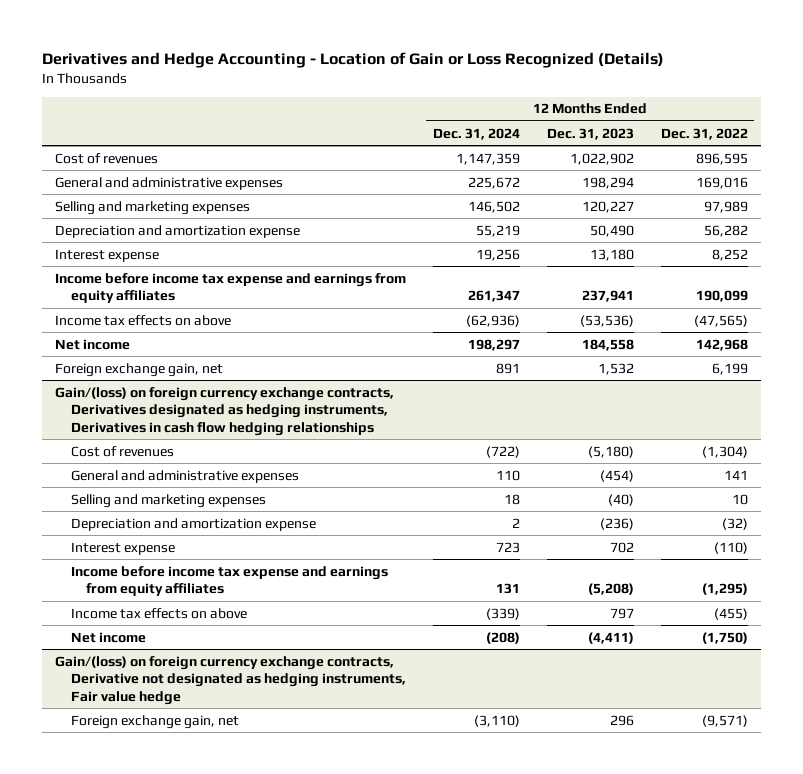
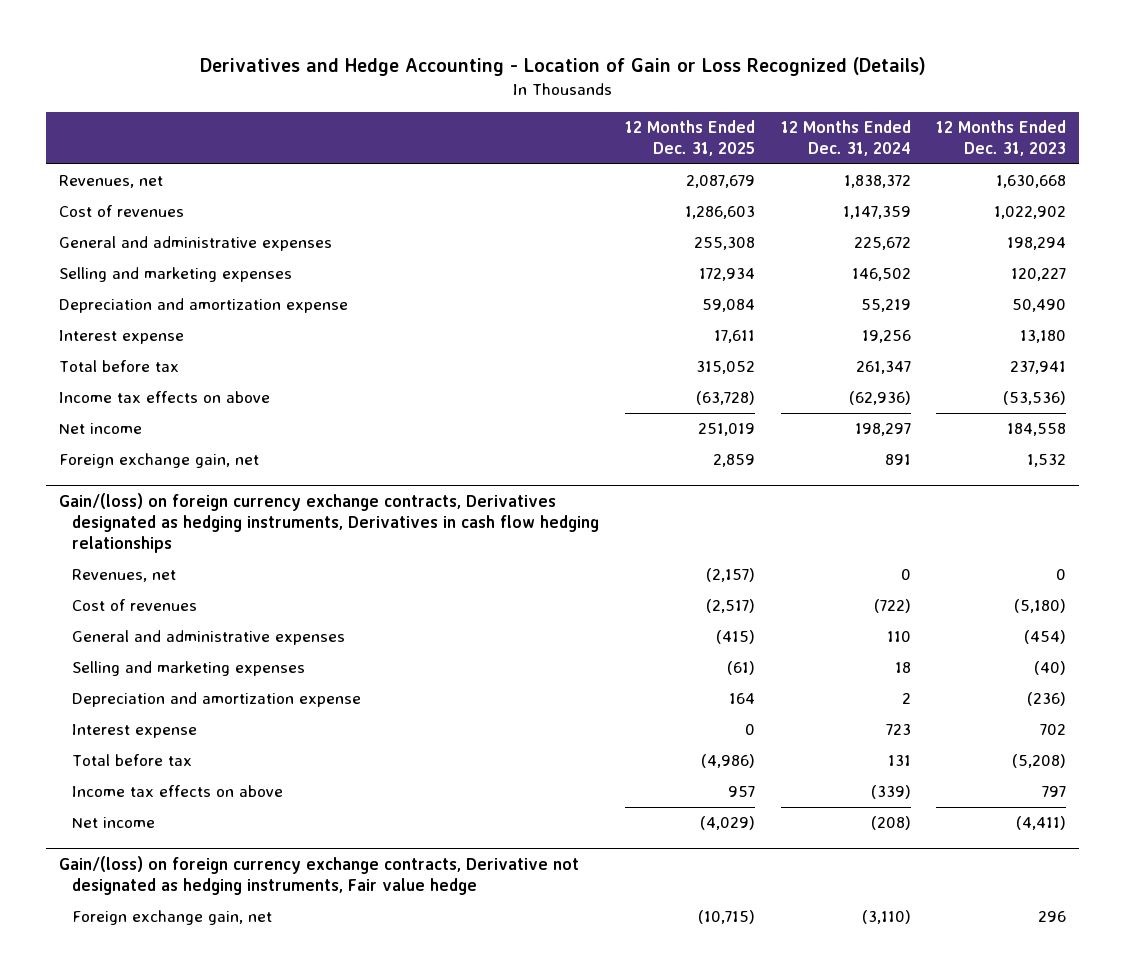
- | 12 Months Ended Dec. 31, 2024 | 12 Months Ended Dec. 31, 2023 | 12 Months Ended Dec. 31, 2022
+ | 12 Months Ended Dec. 31, 2025 | 12 Months Ended Dec. 31, 2024 | 12 Months Ended Dec. 31, 2023
+ Revenues, net | 2,087,679 | 1,838,372 | 1,630,668
- Income before income tax expense and earnings from equity affiliates | 261,347 | 237,941 | 190,099
+ Total before tax | 315,052 | 261,347 | 237,941
@ Gain/(loss) on foreign currency exchange contracts, Derivatives designated as hedging instruments, Derivatives in cash flow hedging relationships
+ Revenues, net | (2,157) | 0 | 0
- Income before income tax expense and earnings from equity affiliates | 131 | (5,208) | (1,295)
+ Total before tax | (4,986) | 131 | (5,208)

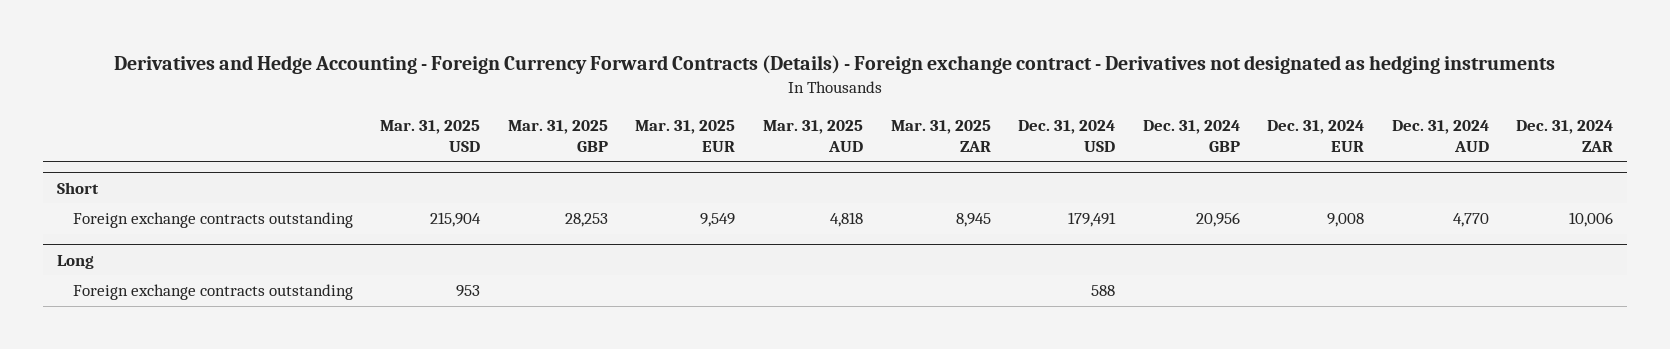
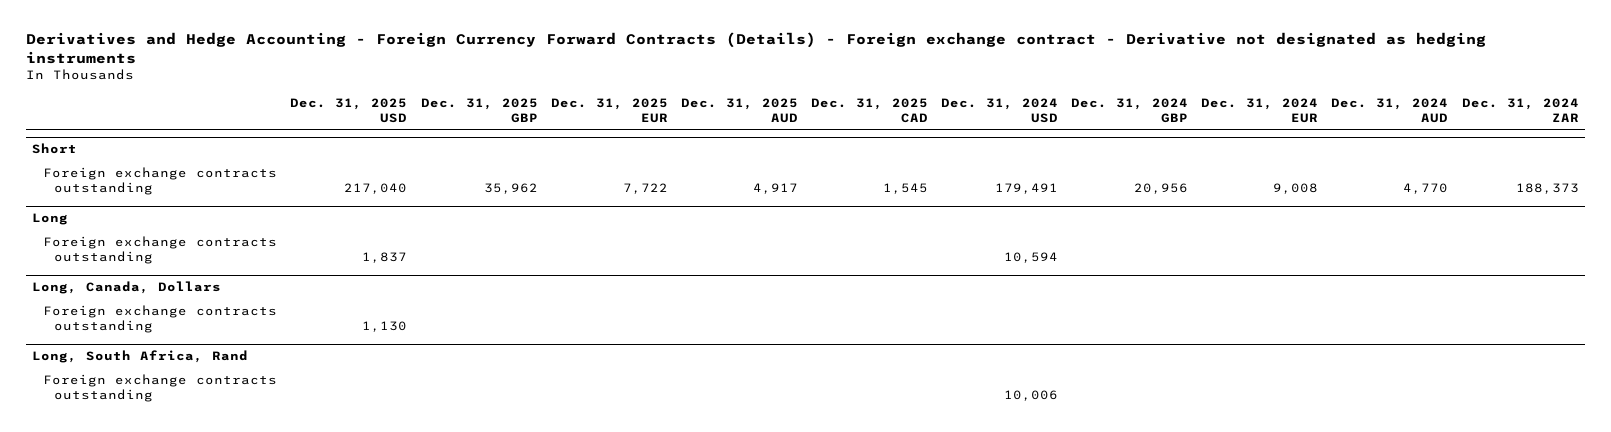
- Derivatives and Hedge Accounting - Foreign Currency Forward Contracts (Details) - Foreign exchange contract - Derivatives not designated as hedging instruments
+ Derivatives and Hedge Accounting - Foreign Currency Forward Contracts (Details) - Foreign exchange contract - Derivative not designated as hedging instruments
- | Mar. 31, 2025 USD | Mar. 31, 2025 GBP | Mar. 31, 2025 EUR | Mar. 31, 2025 AUD | Mar. 31, 2025 ZAR | Dec. 31, 2024 USD | Dec. 31, 2024 GBP | Dec. 31, 2024 EUR | Dec. 31, 2024 AUD | Dec. 31, 2024 ZAR
+ | Dec. 31, 2025 USD | Dec. 31, 2025 GBP | Dec. 31, 2025 EUR | Dec. 31, 2025 AUD | Dec. 31, 2025 CAD | Dec. 31, 2024 USD | Dec. 31, 2024 GBP | Dec. 31, 2024 EUR | Dec. 31, 2024 AUD | Dec. 31, 2024 ZAR
@ Short
- Foreign exchange contracts outstanding | 215,904 | 28,253 | 9,549 | 4,818 | 8,945 | 179,491 | 20,956 | 9,008 | 4,770 | 10,006
+ Foreign exchange contracts outstanding | 217,040 | 35,962 | 7,722 | 4,917 | 1,545 | 179,491 | 20,956 | 9,008 | 4,770 | 188,373
@ Long
- Foreign exchange contracts outstanding | 953 | | | | | 588 | | | |
+ Foreign exchange contracts outstanding | 1,837 | | | | | 10,594 | | | |
+ Long, Canada, Dollars
+ Foreign exchange contracts outstanding | 1,130 | | | | | | | | |
+ Long, South Africa, Rand
+ Foreign exchange contracts outstanding | | | | | | 10,006 | | | |

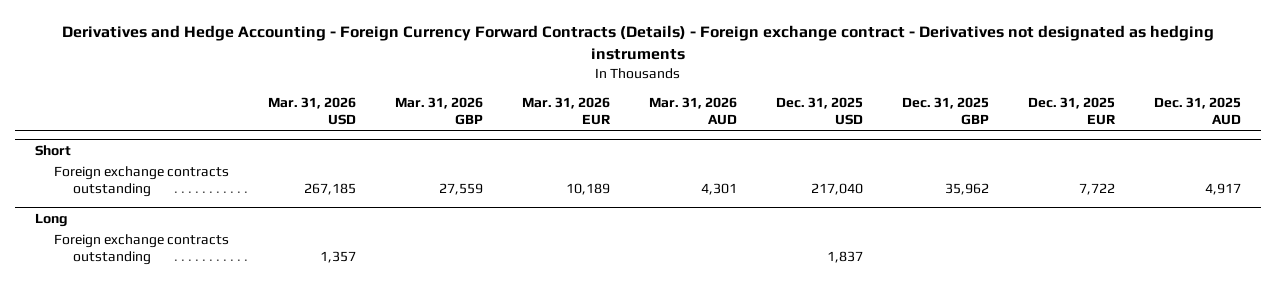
- Derivatives and Hedge Accounting - Foreign Currency Forward Contracts (Details) - Foreign exchange contract - Derivative not designated as hedging instruments
+ Derivatives and Hedge Accounting - Foreign Currency Forward Contracts (Details) - Foreign exchange contract - Derivatives not designated as hedging instruments
- | Dec. 31, 2025 USD | Dec. 31, 2025 GBP | Dec. 31, 2025 EUR | Dec. 31, 2025 AUD | Dec. 31, 2025 CAD | Dec. 31, 2024 USD | Dec. 31, 2024 GBP | Dec. 31, 2024 EUR | Dec. 31, 2024 AUD | Dec. 31, 2024 ZAR
+ | Mar. 31, 2026 USD | Mar. 31, 2026 GBP | Mar. 31, 2026 EUR | Mar. 31, 2026 AUD | Dec. 31, 2025 USD | Dec. 31, 2025 GBP | Dec. 31, 2025 EUR | Dec. 31, 2025 AUD
- Long, Canada, Dollars
- Foreign exchange contracts outstanding | 1,130 | | | | | | | | |
- Long, South Africa, Rand
- Foreign exchange contracts outstanding | | | | | | 10,006 | | | |

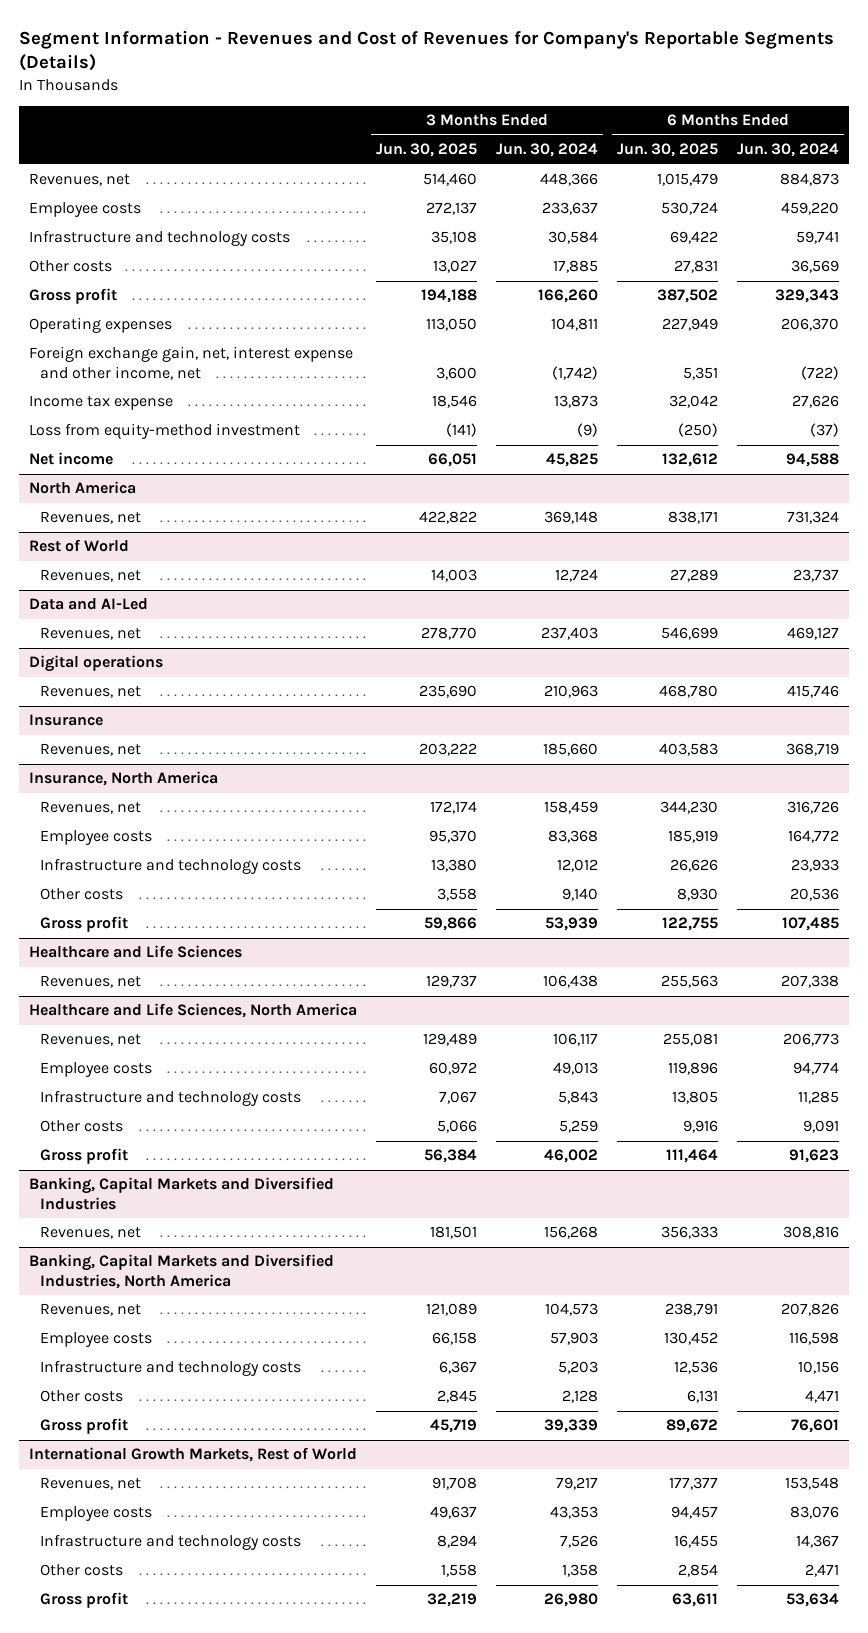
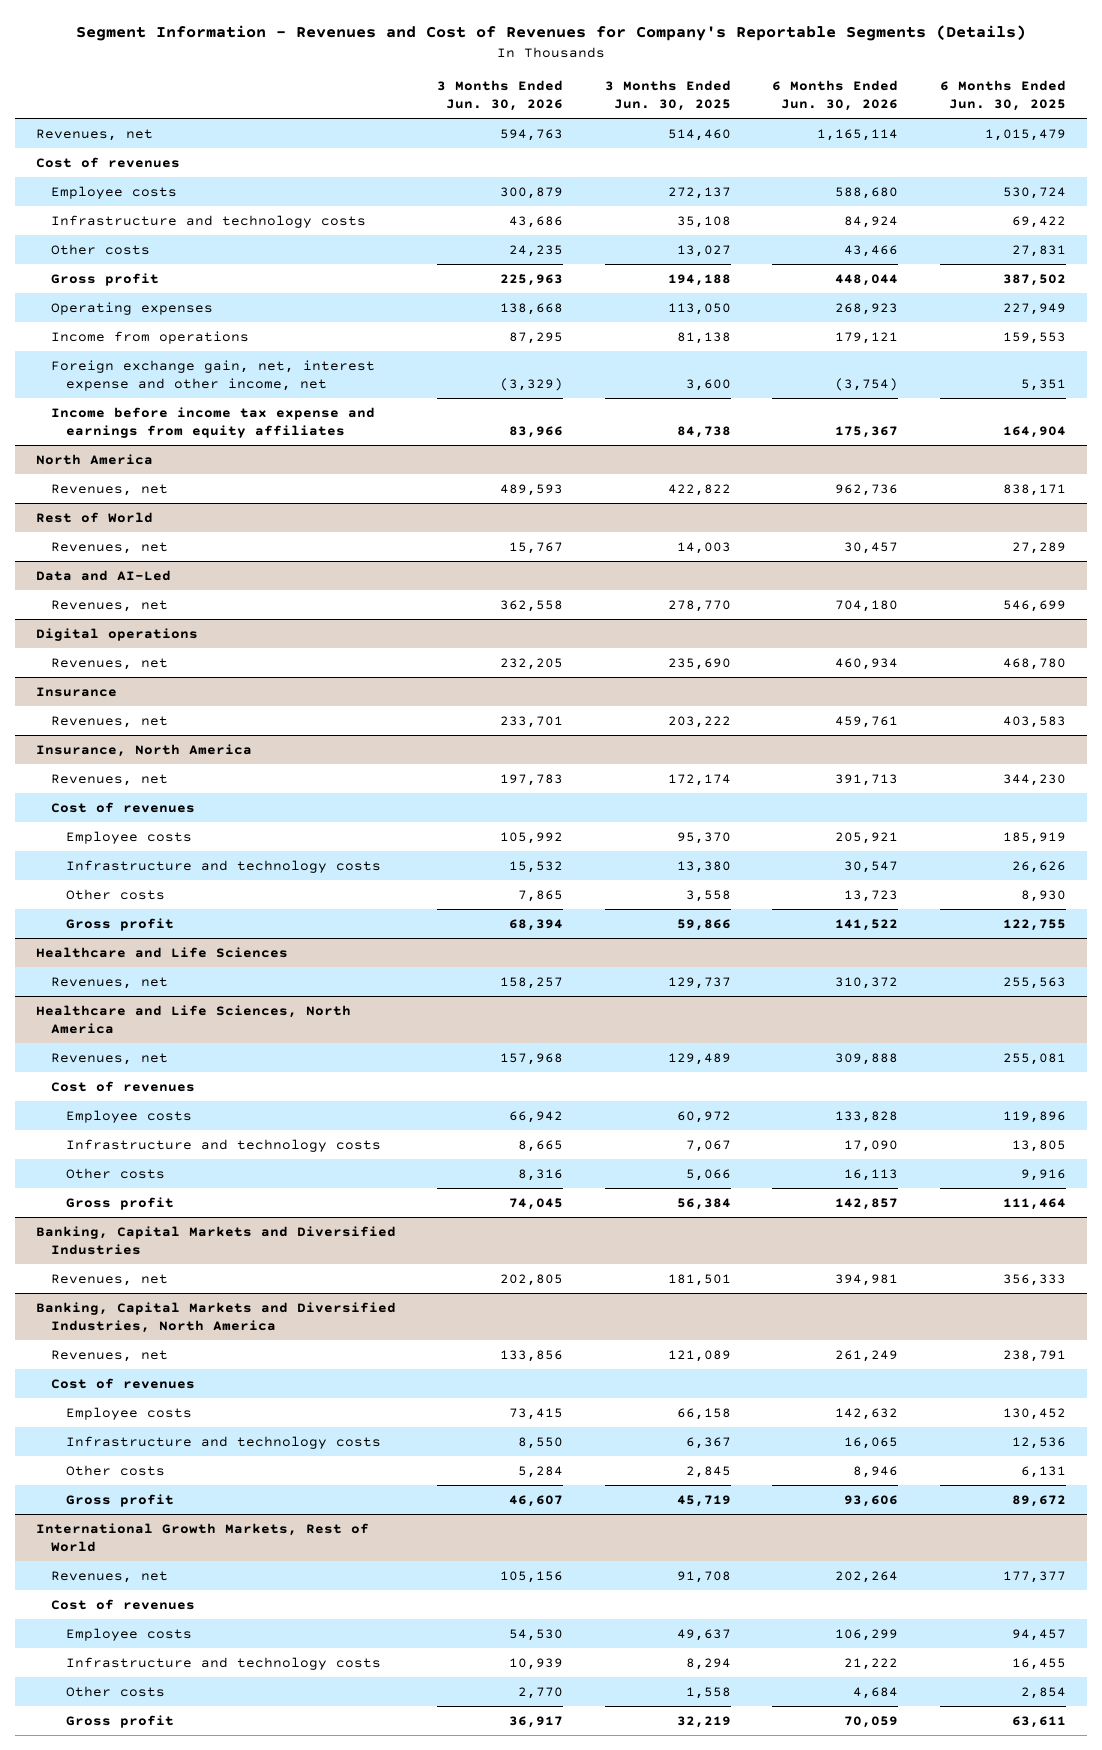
- | 3 Months Ended Jun. 30, 2025 | 3 Months Ended Jun. 30, 2024 | 6 Months Ended Jun. 30, 2025 | 6 Months Ended Jun. 30, 2024
+ | 3 Months Ended Jun. 30, 2026 | 3 Months Ended Jun. 30, 2025 | 6 Months Ended Jun. 30, 2026 | 6 Months Ended Jun. 30, 2025
+ Cost of revenues
+ Income from operations | 87,295 | 81,138 | 179,121 | 159,553
- Income tax expense | 18,546 | 13,873 | 32,042 | 27,626
- Loss from equity-method investment | (141) | (9) | (250) | (37)
- Net income | 66,051 | 45,825 | 132,612 | 94,588
+ Income before income tax expense and earnings from equity affiliates | 83,966 | 84,738 | 175,367 | 164,904
@ Insurance, North America
+ Cost of revenues
@ Healthcare and Life Sciences, North America
+ Cost of revenues
@ Banking, Capital Markets and Diversified Industries, North America
+ Cost of revenues
@ International Growth Markets, Rest of World
+ Cost of revenues

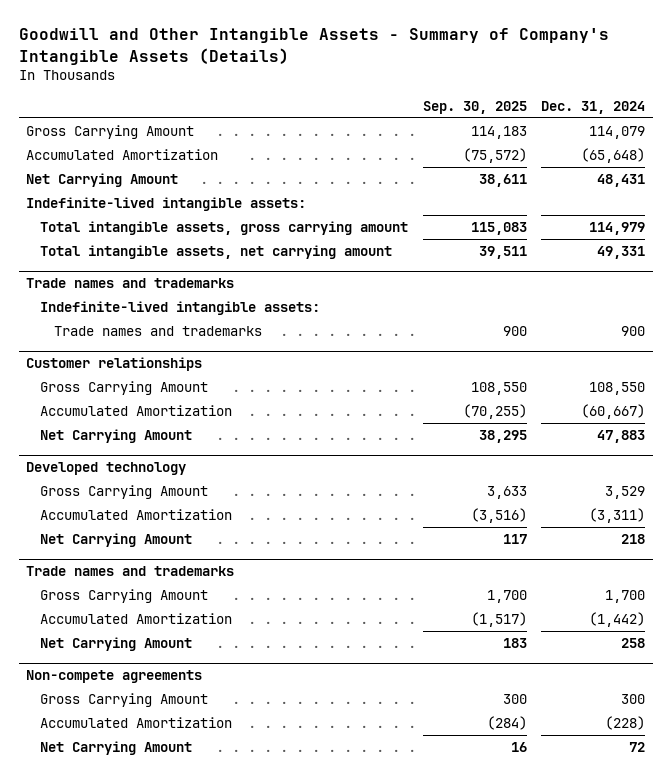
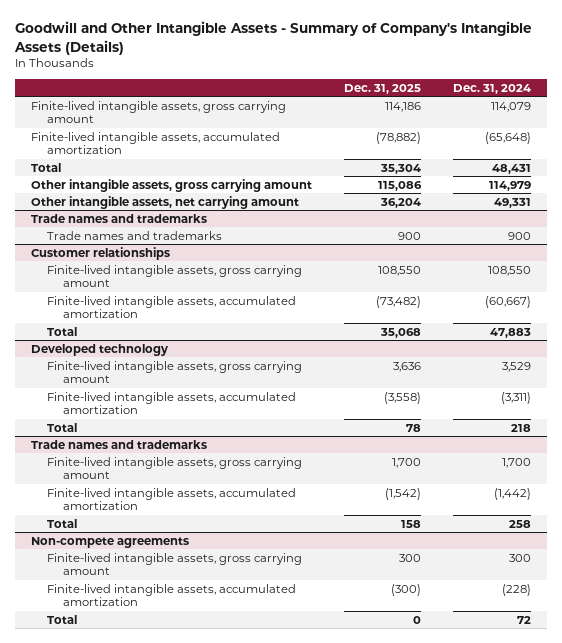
- | Sep. 30, 2025 | Dec. 31, 2024
+ | Dec. 31, 2025 | Dec. 31, 2024
- Gross Carrying Amount | 114,183 | 114,079
- Accumulated Amortization | (75,572) | (65,648)
- Net Carrying Amount | 38,611 | 48,431
- Indefinite-lived intangible assets:
- Total intangible assets, gross carrying amount | 115,083 | 114,979
- Total intangible assets, net carrying amount | 39,511 | 49,331
+ Finite-lived intangible assets, gross carrying amount | 114,186 | 114,079
+ Finite-lived intangible assets, accumulated amortization | (78,882) | (65,648)
+ Total | 35,304 | 48,431
+ Other intangible assets, gross carrying amount | 115,086 | 114,979
+ Other intangible assets, net carrying amount | 36,204 | 49,331
@ Trade names and trademarks
- Indefinite-lived intangible assets:
@ Customer relationships
- Gross Carrying Amount | 108,550 | 108,550
- Accumulated Amortization | (70,255) | (60,667)
- Net Carrying Amount | 38,295 | 47,883
+ Finite-lived intangible assets, gross carrying amount | 108,550 | 108,550
+ Finite-lived intangible assets, accumulated amortization | (73,482) | (60,667)
+ Total | 35,068 | 47,883
@ Developed technology
- Gross Carrying Amount | 3,633 | 3,529
- Accumulated Amortization | (3,516) | (3,311)
- Net Carrying Amount | 117 | 218
+ Finite-lived intangible assets, gross carrying amount | 3,636 | 3,529
+ Finite-lived intangible assets, accumulated amortization | (3,558) | (3,311)
+ Total | 78 | 218
@ Trade names and trademarks
- Gross Carrying Amount | 1,700 | 1,700
- Accumulated Amortization | (1,517) | (1,442)
- Net Carrying Amount | 183 | 258
+ Finite-lived intangible assets, gross carrying amount | 1,700 | 1,700
+ Finite-lived intangible assets, accumulated amortization | (1,542) | (1,442)
+ Total | 158 | 258
@ Non-compete agreements
- Gross Carrying Amount | 300 | 300
- Accumulated Amortization | (284) | (228)
- Net Carrying Amount | 16 | 72
+ Finite-lived intangible assets, gross carrying amount | 300 | 300
+ Finite-lived intangible assets, accumulated amortization | (300) | (228)
+ Total | 0 | 72

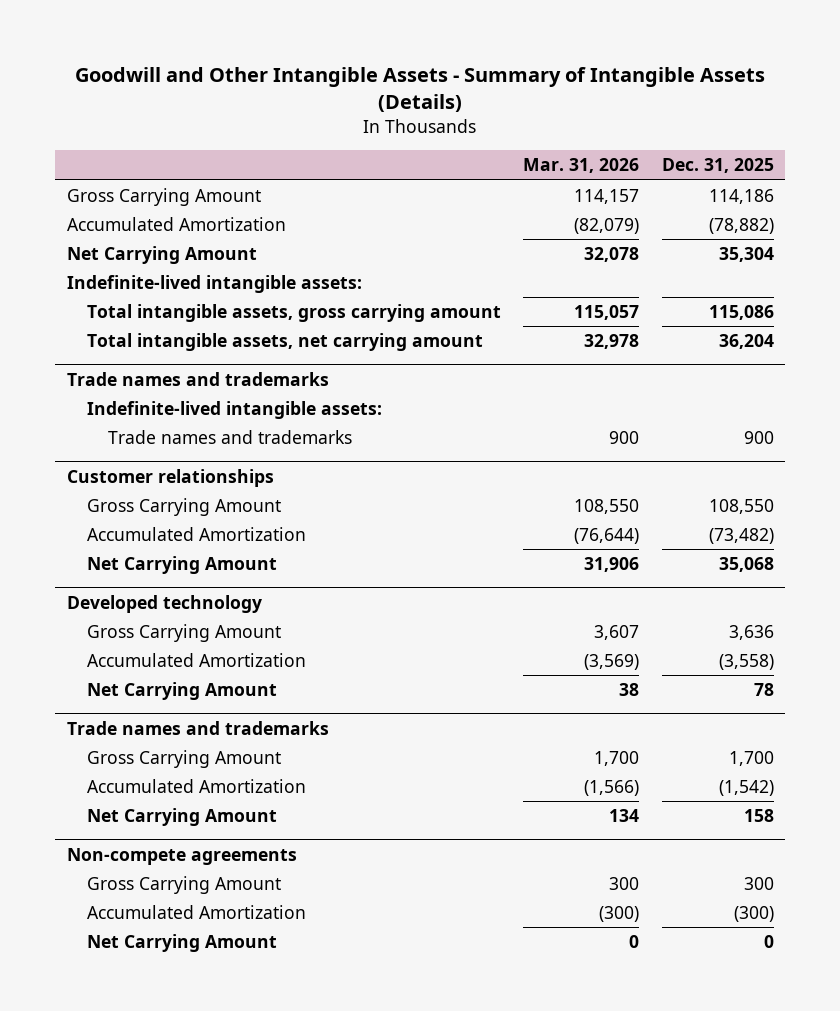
- Goodwill and Other Intangible Assets - Summary of Company's Intangible Assets (Details)
+ Goodwill and Other Intangible Assets - Summary of Intangible Assets (Details)
- | Dec. 31, 2025 | Dec. 31, 2024
+ | Mar. 31, 2026 | Dec. 31, 2025
- Finite-lived intangible assets, gross carrying amount | 114,186 | 114,079
- Finite-lived intangible assets, accumulated amortization | (78,882) | (65,648)
- Total | 35,304 | 48,431
- Other intangible assets, gross carrying amount | 115,086 | 114,979
- Other intangible assets, net carrying amount | 36,204 | 49,331
+ Gross Carrying Amount | 114,157 | 114,186
+ Accumulated Amortization | (82,079) | (78,882)
+ Net Carrying Amount | 32,078 | 35,304
+ Indefinite-lived intangible assets:
+ Total intangible assets, gross carrying amount | 115,057 | 115,086
+ Total intangible assets, net carrying amount | 32,978 | 36,204
@ Trade names and trademarks
+ Indefinite-lived intangible assets:
@ Customer relationships
- Finite-lived intangible assets, gross carrying amount | 108,550 | 108,550
- Finite-lived intangible assets, accumulated amortization | (73,482) | (60,667)
- Total | 35,068 | 47,883
+ Gross Carrying Amount | 108,550 | 108,550
+ Accumulated Amortization | (76,644) | (73,482)
+ Net Carrying Amount | 31,906 | 35,068
@ Developed technology
- Finite-lived intangible assets, gross carrying amount | 3,636 | 3,529
- Finite-lived intangible assets, accumulated amortization | (3,558) | (3,311)
- Total | 78 | 218
+ Gross Carrying Amount | 3,607 | 3,636
+ Accumulated Amortization | (3,569) | (3,558)
+ Net Carrying Amount | 38 | 78
@ Trade names and trademarks
- Finite-lived intangible assets, gross carrying amount | 1,700 | 1,700
- Finite-lived intangible assets, accumulated amortization | (1,542) | (1,442)
- Total | 158 | 258
+ Gross Carrying Amount | 1,700 | 1,700
+ Accumulated Amortization | (1,566) | (1,542)
+ Net Carrying Amount | 134 | 158
@ Non-compete agreements
- Finite-lived intangible assets, gross carrying amount | 300 | 300
- Finite-lived intangible assets, accumulated amortization | (300) | (228)
- Total | 0 | 72
+ Gross Carrying Amount | 300 | 300
+ Accumulated Amortization | (300) | (300)
+ Net Carrying Amount | 0 | 0

